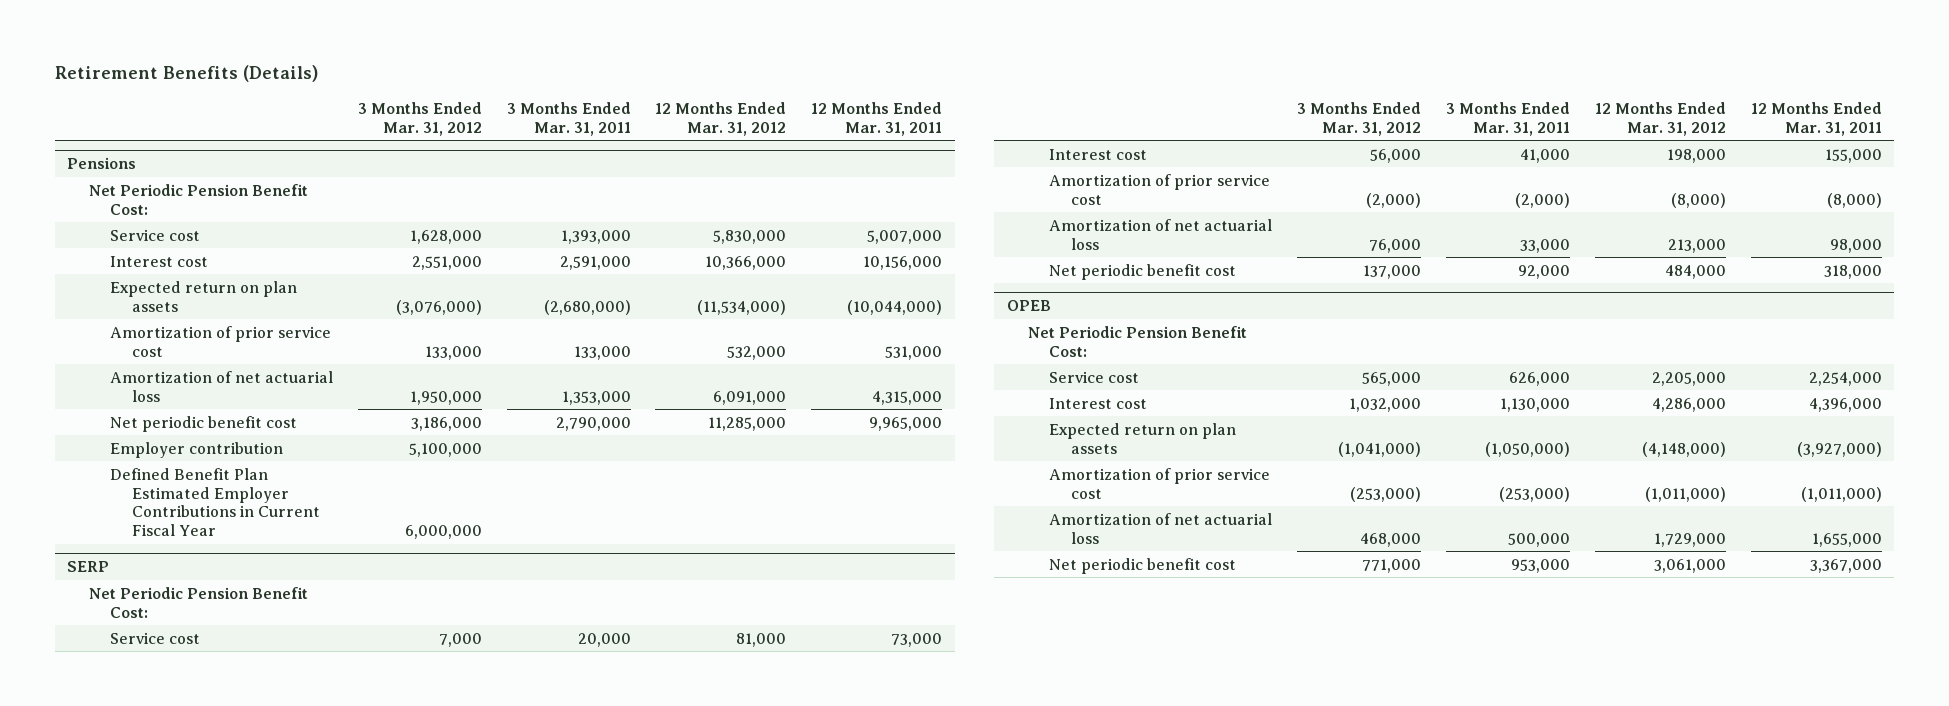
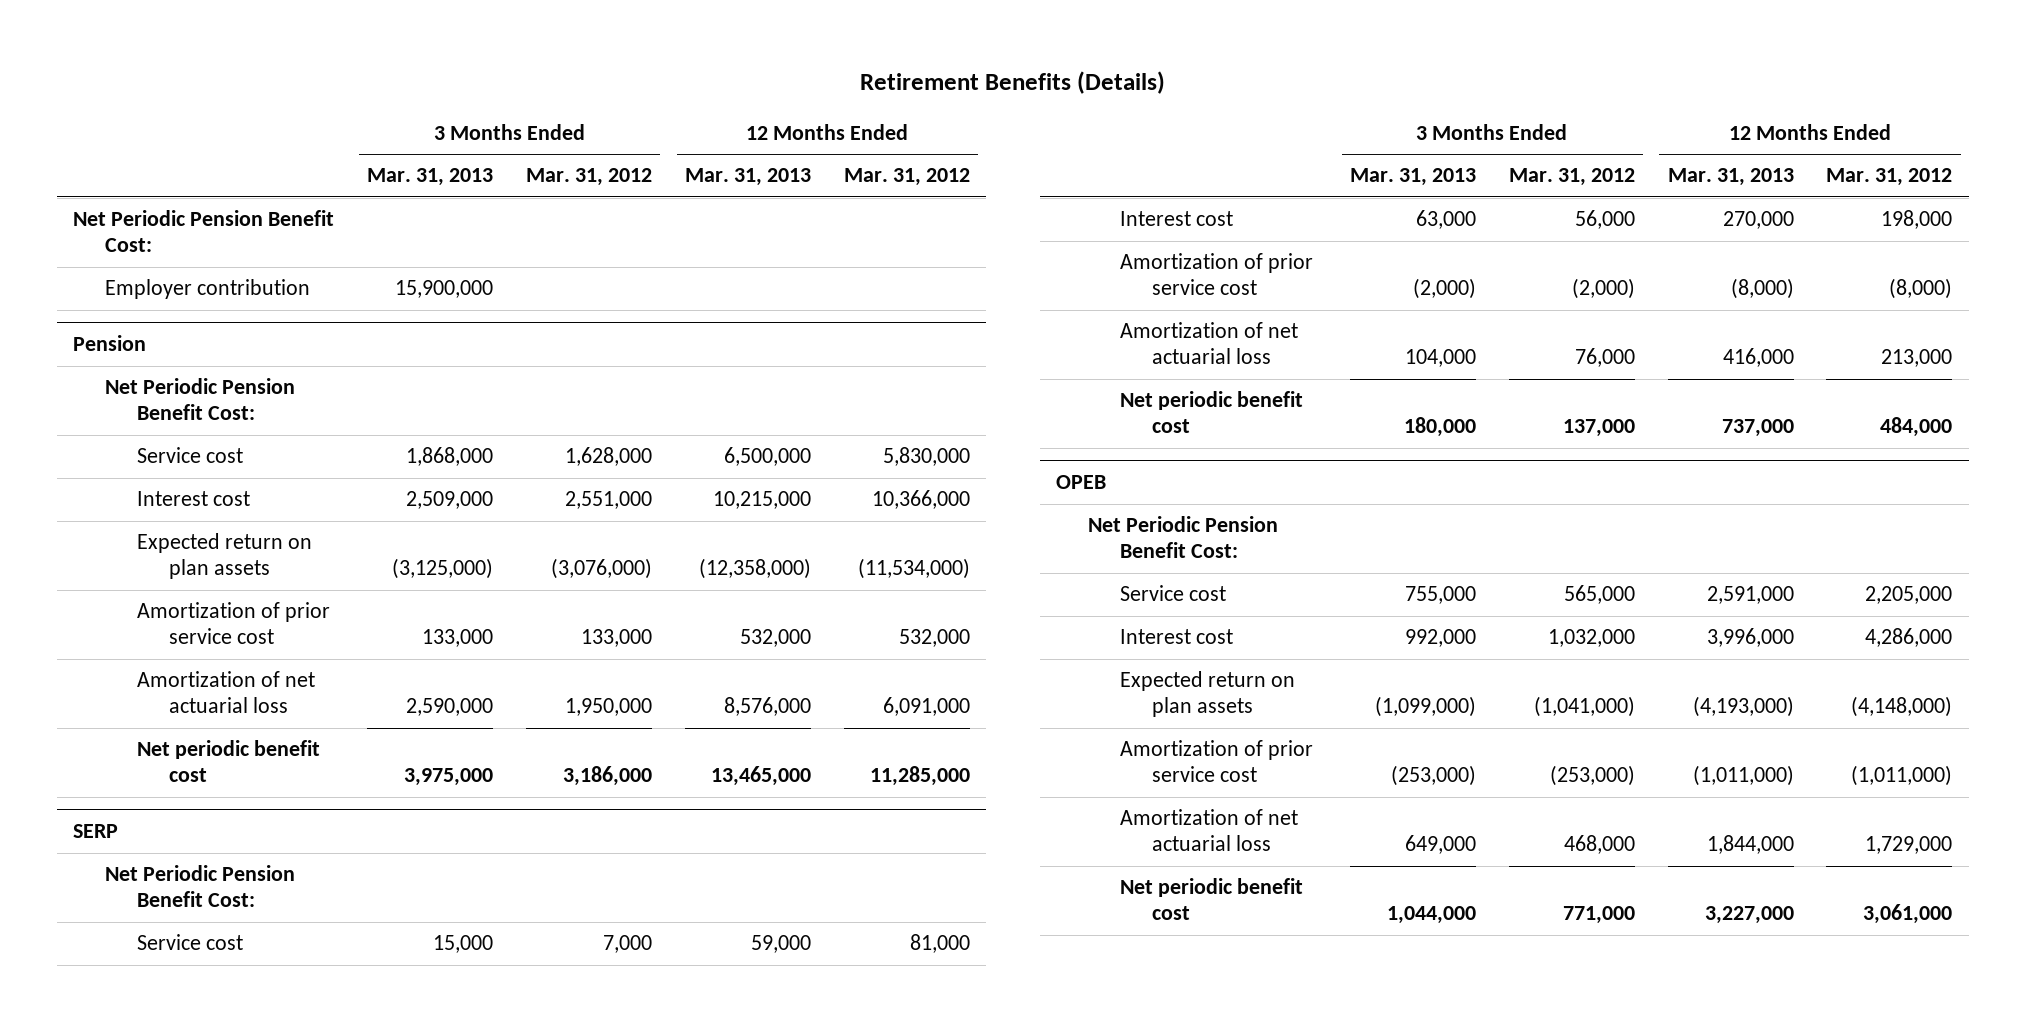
- | 3 Months Ended Mar. 31, 2012 | 3 Months Ended Mar. 31, 2011 | 12 Months Ended Mar. 31, 2012 | 12 Months Ended Mar. 31, 2011
+ | 3 Months Ended Mar. 31, 2013 | 3 Months Ended Mar. 31, 2012 | 12 Months Ended Mar. 31, 2013 | 12 Months Ended Mar. 31, 2012
- Pensions
+ Employer contribution | 15,900,000 | | |
+ Pension
+ Net Periodic Pension Benefit Cost:
- Employer contribution | 5,100,000 | | |
- Defined Benefit Plan Estimated Employer Contributions in Current Fiscal Year | 6,000,000 | | |

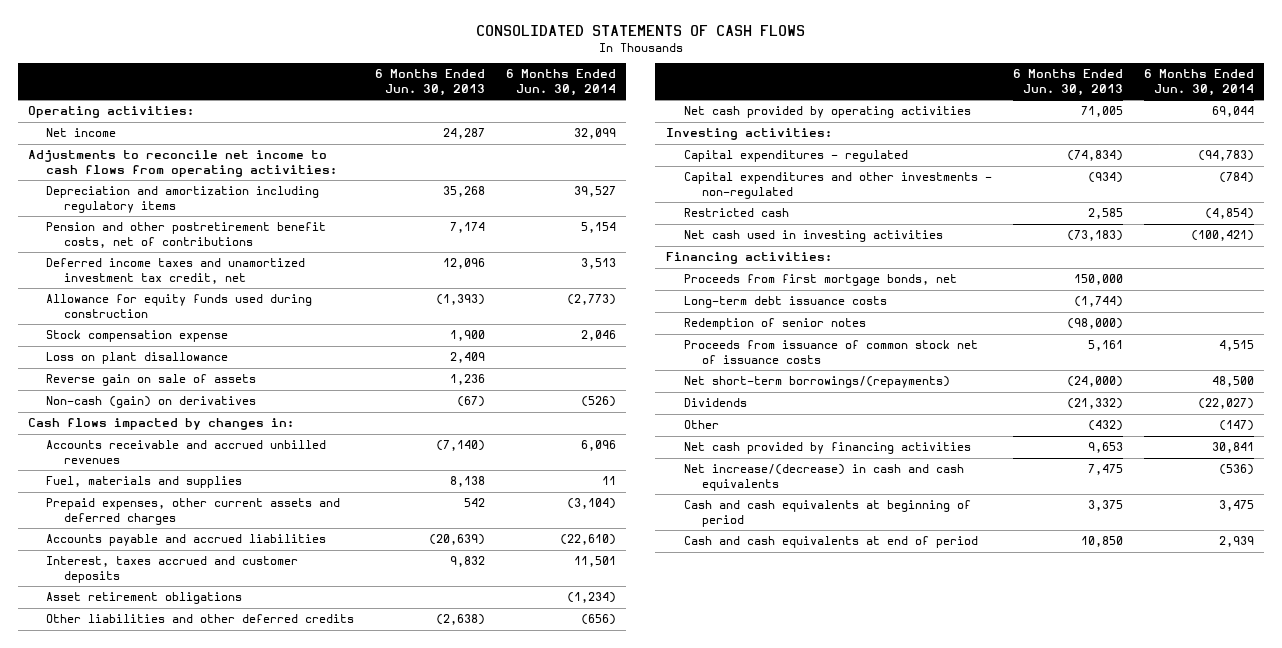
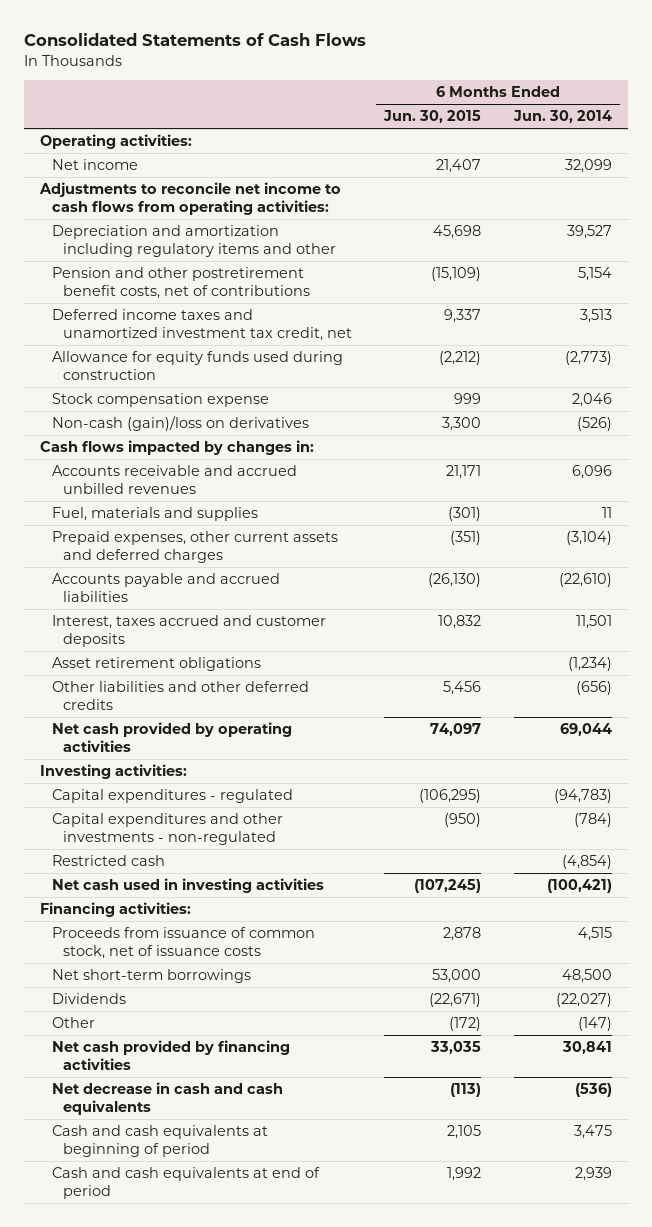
- CONSOLIDATED STATEMENTS OF CASH FLOWS
+ Consolidated Statements of Cash Flows
- | 6 Months Ended Jun. 30, 2013 | 6 Months Ended Jun. 30, 2014
+ | 6 Months Ended Jun. 30, 2015 | 6 Months Ended Jun. 30, 2014
- Depreciation and amortization including regulatory items | 35,268 | 39,527
+ Depreciation and amortization including regulatory items and other | 45,698 | 39,527
- Loss on plant disallowance | 2,409 |
- Reverse gain on sale of assets | 1,236 |
- Non-cash (gain) on derivatives | (67) | (526)
+ Non-cash (gain)/loss on derivatives | 3,300 | (526)
- Proceeds from first mortgage bonds, net | 150,000 |
- Long-term debt issuance costs | (1,744) |
- Redemption of senior notes | (98,000) |
- Proceeds from issuance of common stock net of issuance costs | 5,161 | 4,515
- Net short-term borrowings/(repayments) | (24,000) | 48,500
+ Proceeds from issuance of common stock, net of issuance costs | 2,878 | 4,515
+ Net short-term borrowings | 53,000 | 48,500
- Net increase/(decrease) in cash and cash equivalents | 7,475 | (536)
+ Net decrease in cash and cash equivalents | (113) | (536)

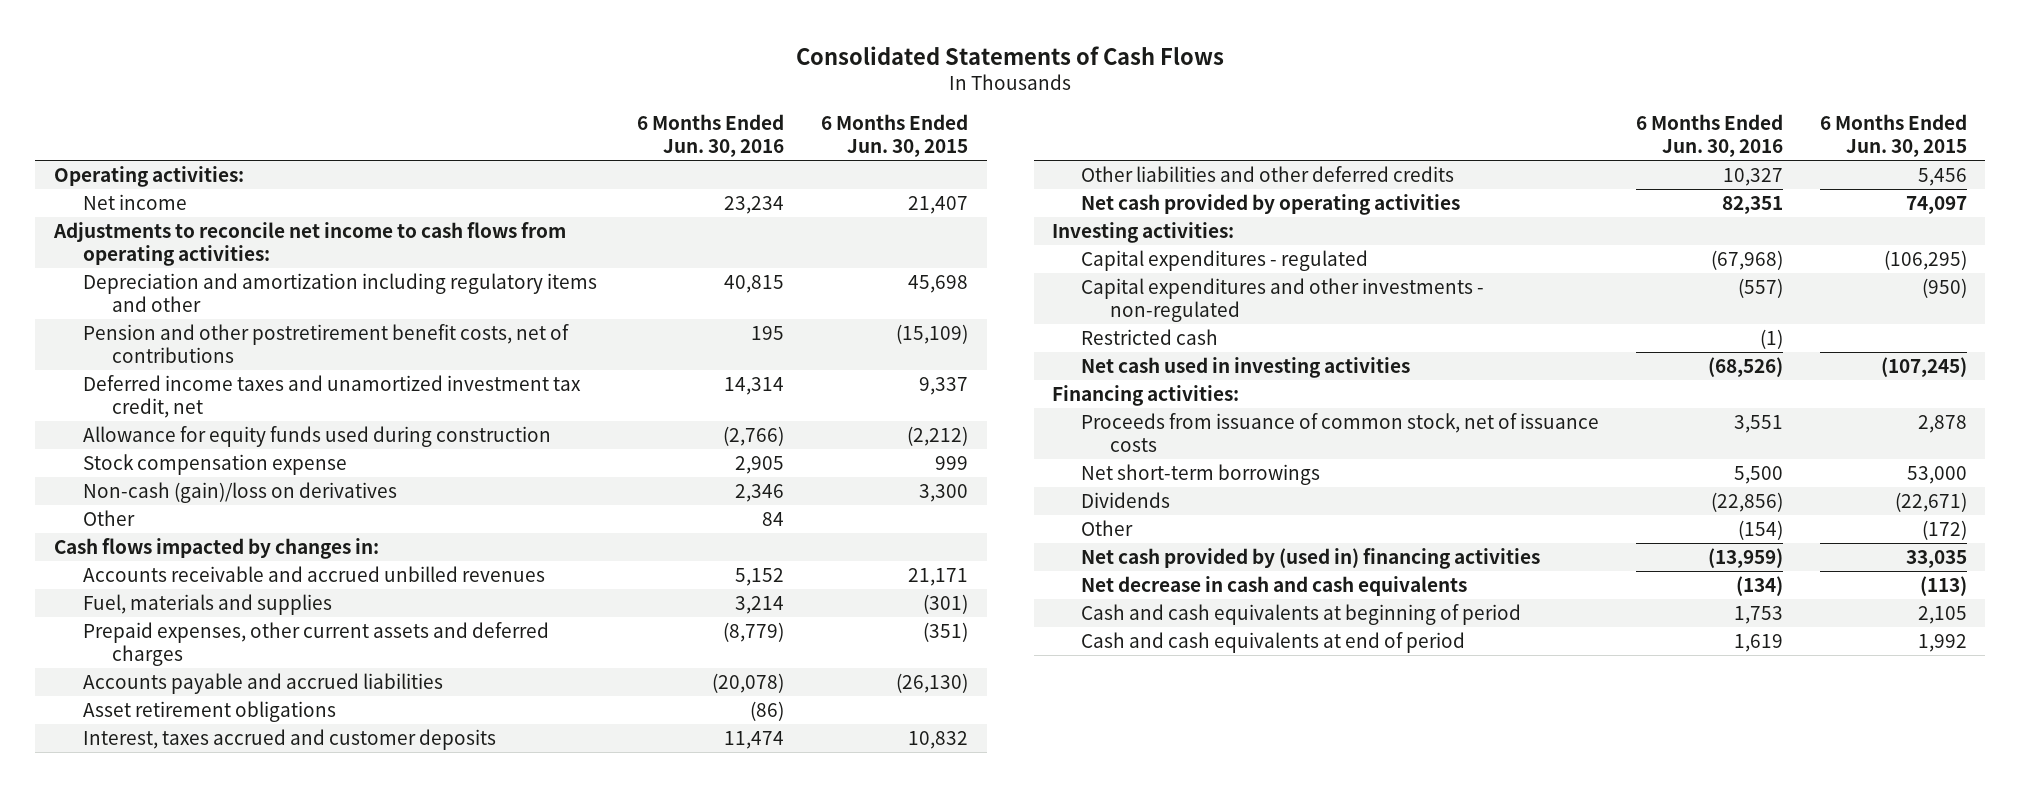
- | 6 Months Ended Jun. 30, 2015 | 6 Months Ended Jun. 30, 2014
+ | 6 Months Ended Jun. 30, 2016 | 6 Months Ended Jun. 30, 2015
+ Other | 84 |
moved down: Interest, taxes accrued and customer deposits | 11,474 | 10,832
- Net cash provided by financing activities | 33,035 | 30,841
+ Net cash provided by (used in) financing activities | (13,959) | 33,035

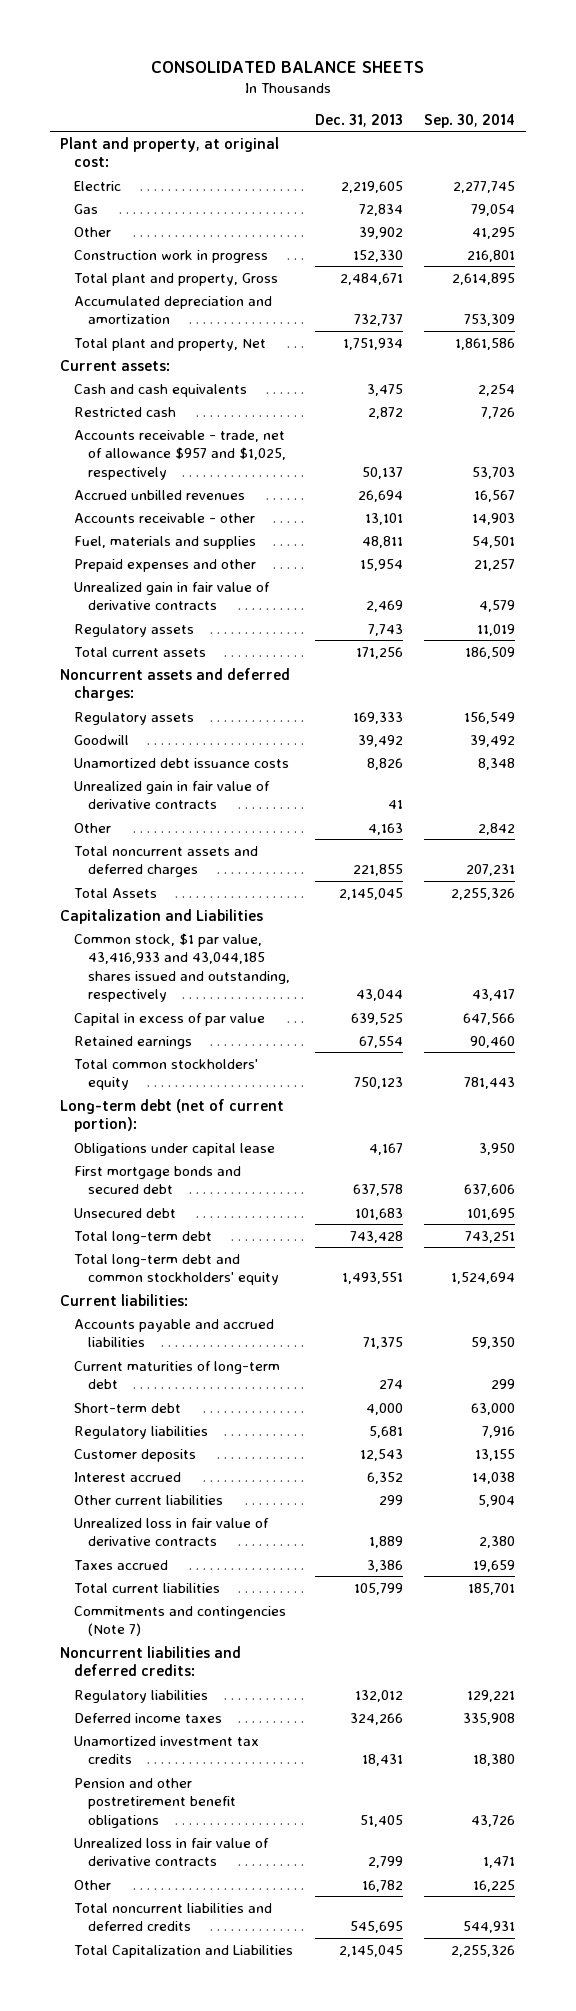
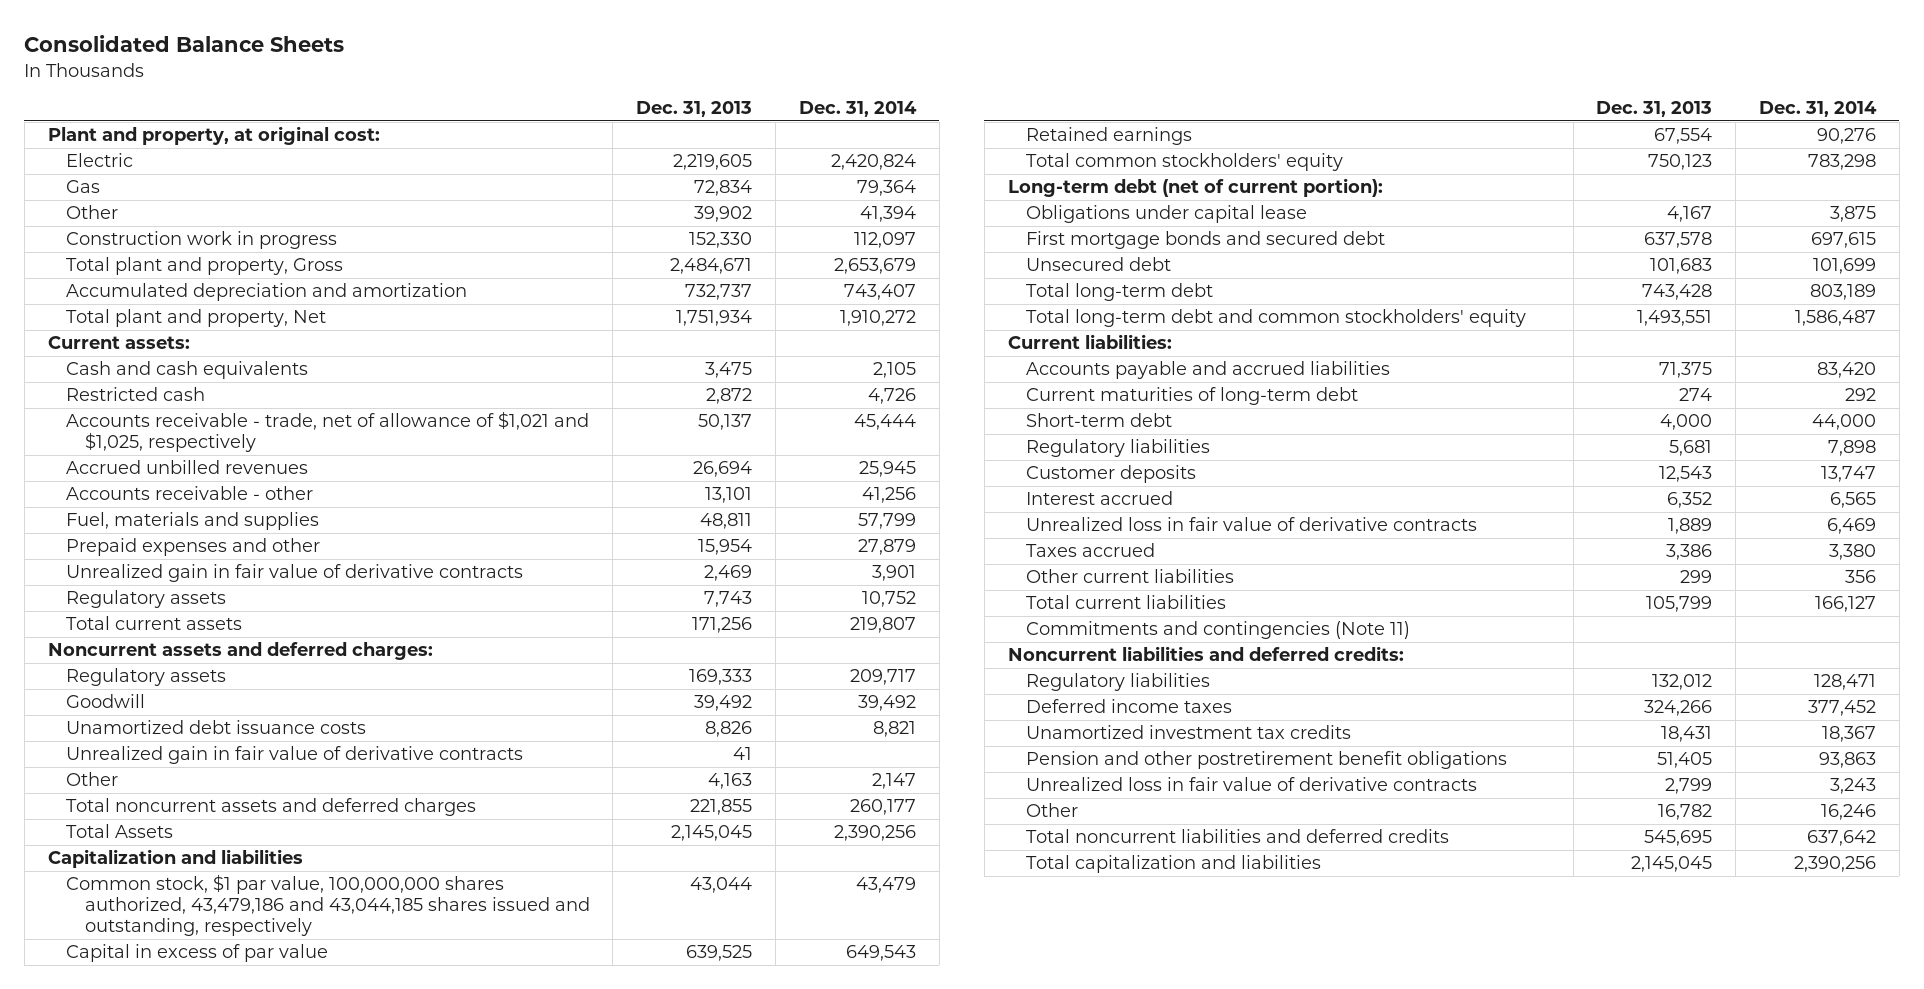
- CONSOLIDATED BALANCE SHEETS
+ Consolidated Balance Sheets
- | Dec. 31, 2013 | Sep. 30, 2014
+ | Dec. 31, 2013 | Dec. 31, 2014
- Accounts receivable - trade, net of allowance $957 and $1,025, respectively | 50,137 | 53,703
+ Accounts receivable - trade, net of allowance of $1,021 and $1,025, respectively | 50,137 | 45,444
- Capitalization and Liabilities
- Common stock, $1 par value, 43,416,933 and 43,044,185 shares issued and outstanding, respectively | 43,044 | 43,417
+ Capitalization and liabilities
+ Common stock, $1 par value, 100,000,000 shares authorized, 43,479,186 and 43,044,185 shares issued and outstanding, respectively | 43,044 | 43,479
moved down: Other current liabilities | 299 | 356
- Commitments and contingencies (Note 7)
+ Commitments and contingencies (Note 11)
- Total Capitalization and Liabilities | 2,145,045 | 2,255,326
+ Total capitalization and liabilities | 2,145,045 | 2,390,256

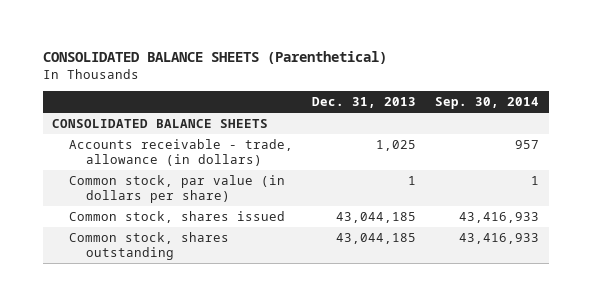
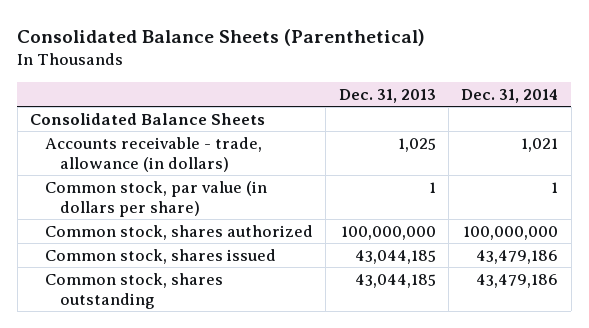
- CONSOLIDATED BALANCE SHEETS (Parenthetical)
+ Consolidated Balance Sheets (Parenthetical)
- | Dec. 31, 2013 | Sep. 30, 2014
+ | Dec. 31, 2013 | Dec. 31, 2014
- CONSOLIDATED BALANCE SHEETS
+ Consolidated Balance Sheets
+ Common stock, shares authorized | 100,000,000 | 100,000,000

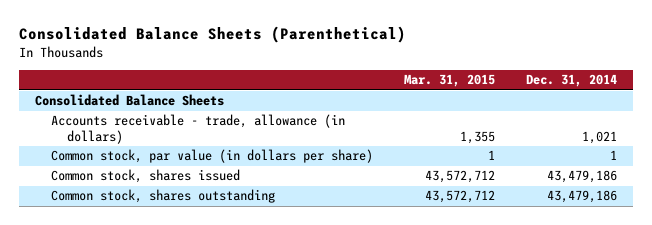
- | Dec. 31, 2013 | Dec. 31, 2014
+ | Mar. 31, 2015 | Dec. 31, 2014
- Common stock, shares authorized | 100,000,000 | 100,000,000

